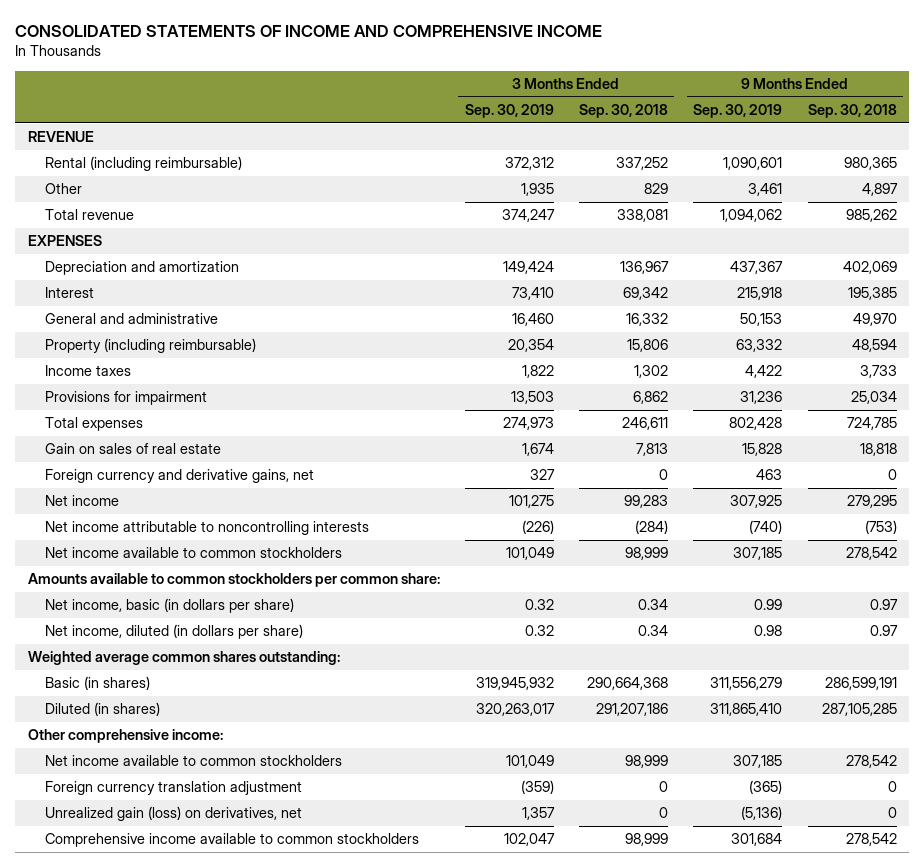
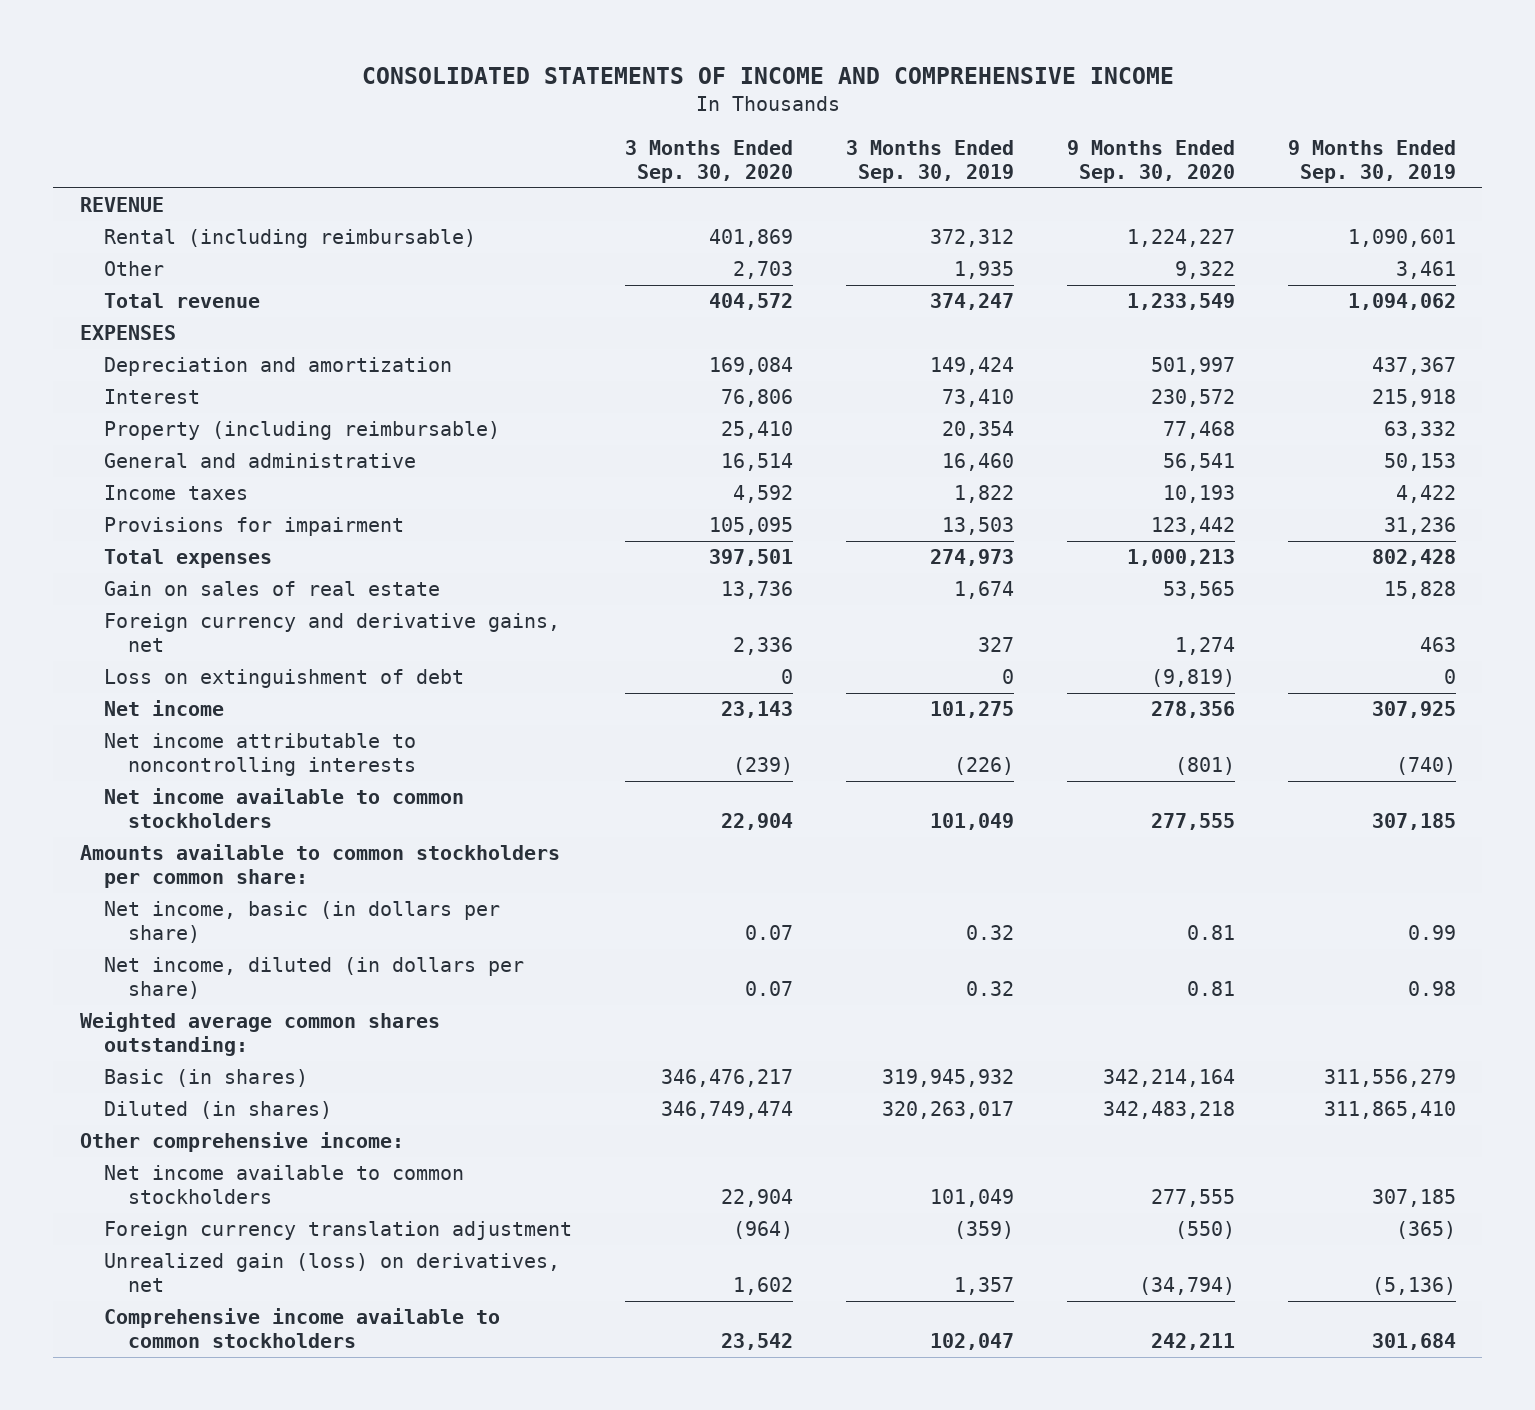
- | 3 Months Ended Sep. 30, 2019 | 3 Months Ended Sep. 30, 2018 | 9 Months Ended Sep. 30, 2019 | 9 Months Ended Sep. 30, 2018
+ | 3 Months Ended Sep. 30, 2020 | 3 Months Ended Sep. 30, 2019 | 9 Months Ended Sep. 30, 2020 | 9 Months Ended Sep. 30, 2019
moved down: General and administrative | 16,514 | 16,460 | 56,541 | 50,153
+ Loss on extinguishment of debt | 0 | 0 | (9,819) | 0

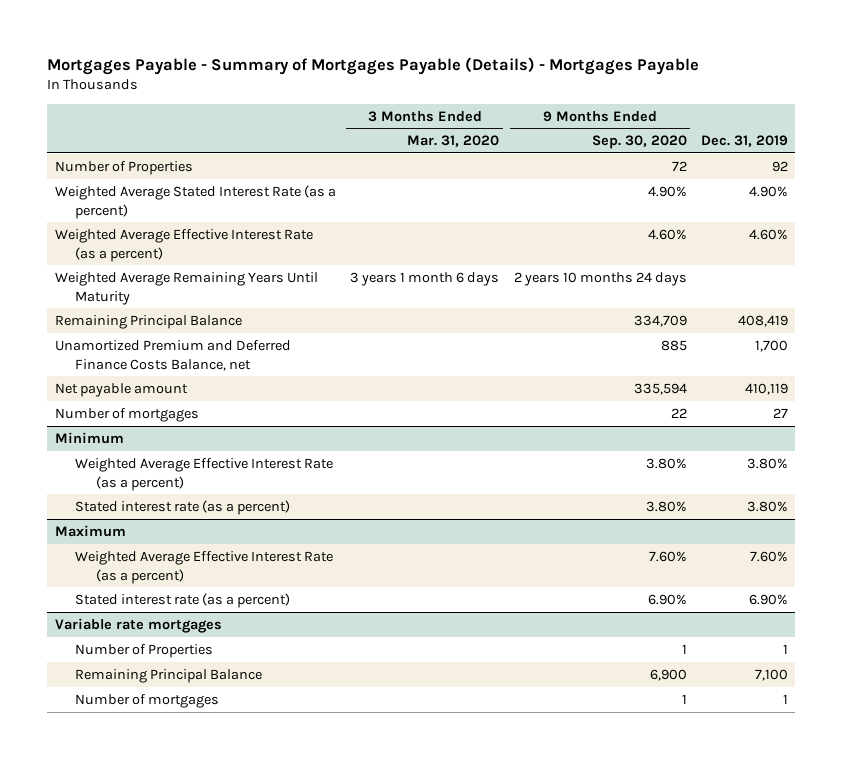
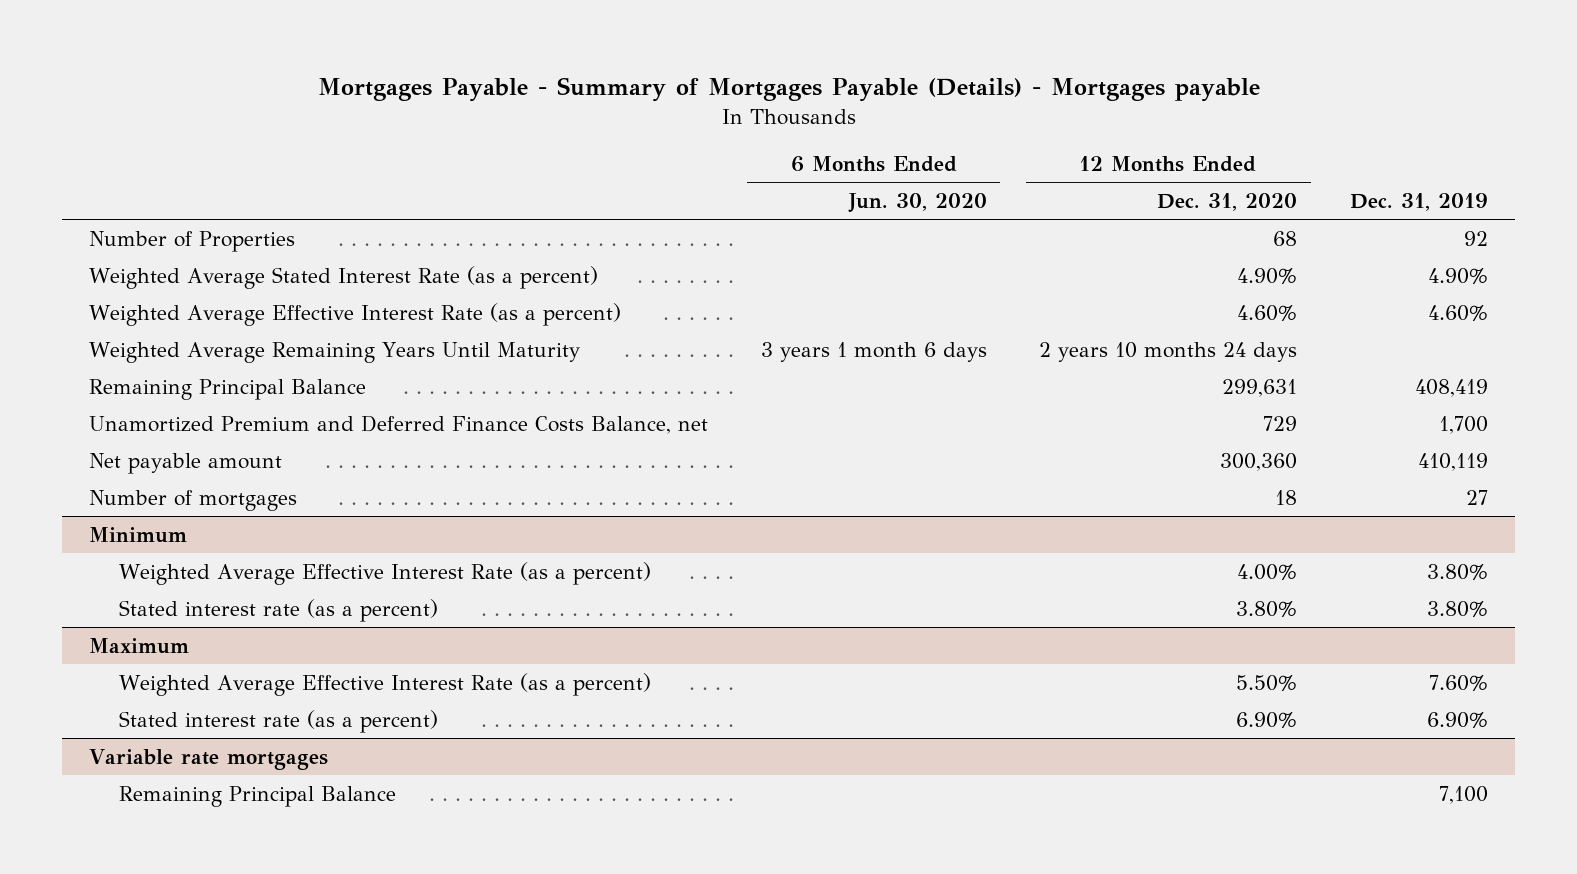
- Mortgages Payable - Summary of Mortgages Payable (Details) - Mortgages Payable
+ Mortgages Payable - Summary of Mortgages Payable (Details) - Mortgages payable
- | 3 Months Ended Mar. 31, 2020 | 9 Months Ended Sep. 30, 2020 | Dec. 31, 2019
+ | 6 Months Ended Jun. 30, 2020 | 12 Months Ended Dec. 31, 2020 | Dec. 31, 2019
@ Variable rate mortgages
- Number of Properties | | 1 | 1
- Number of mortgages | | 1 | 1

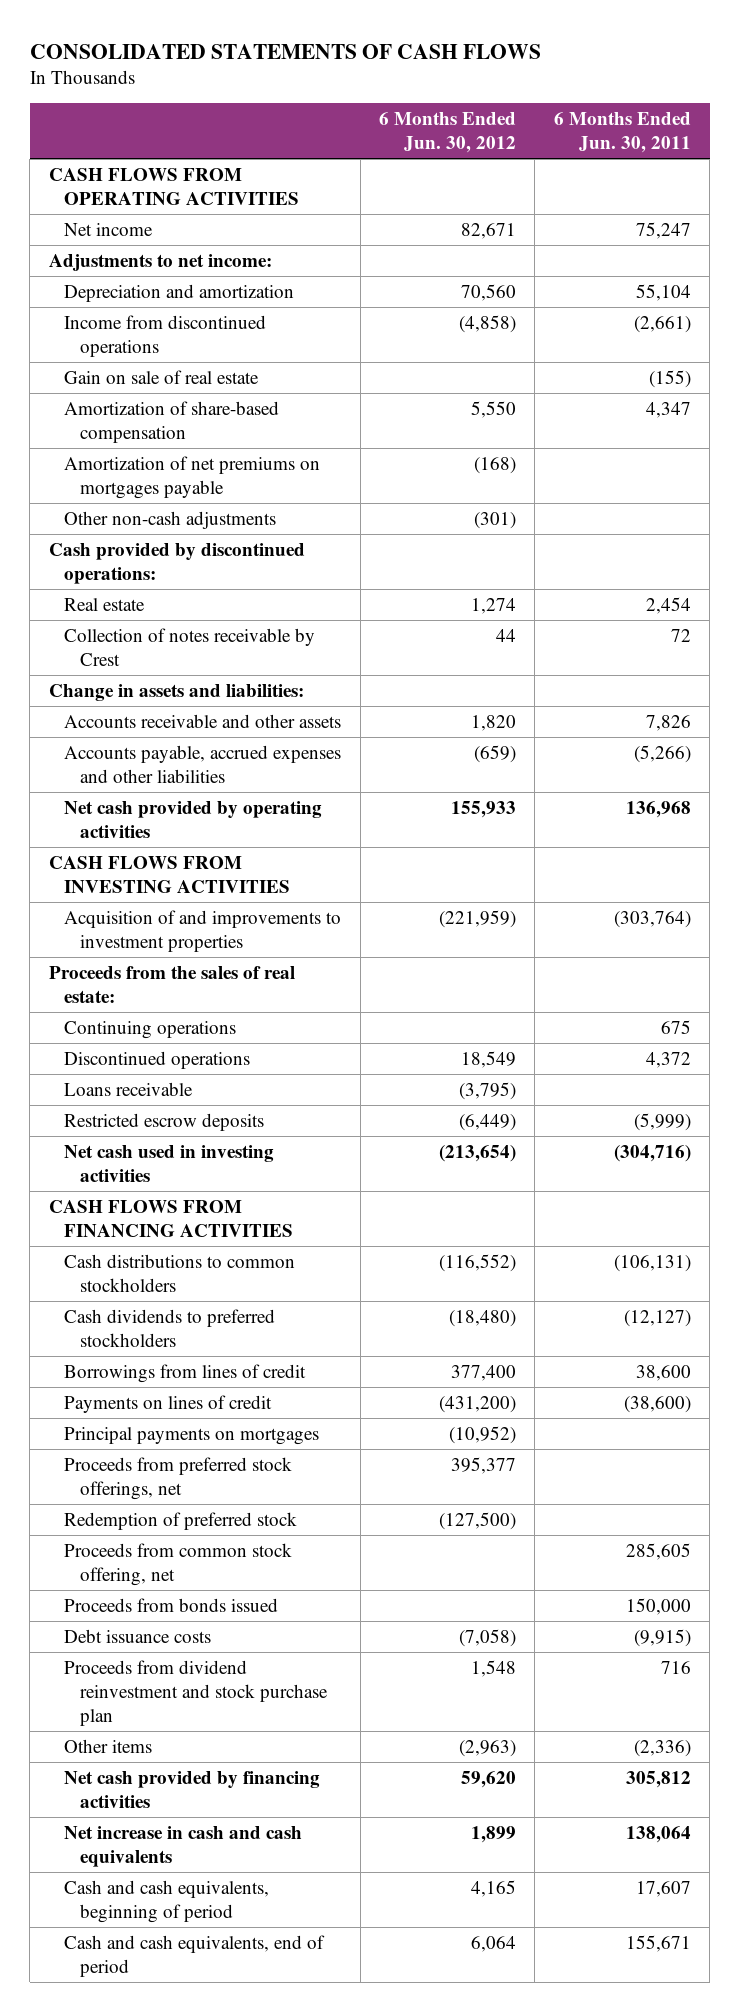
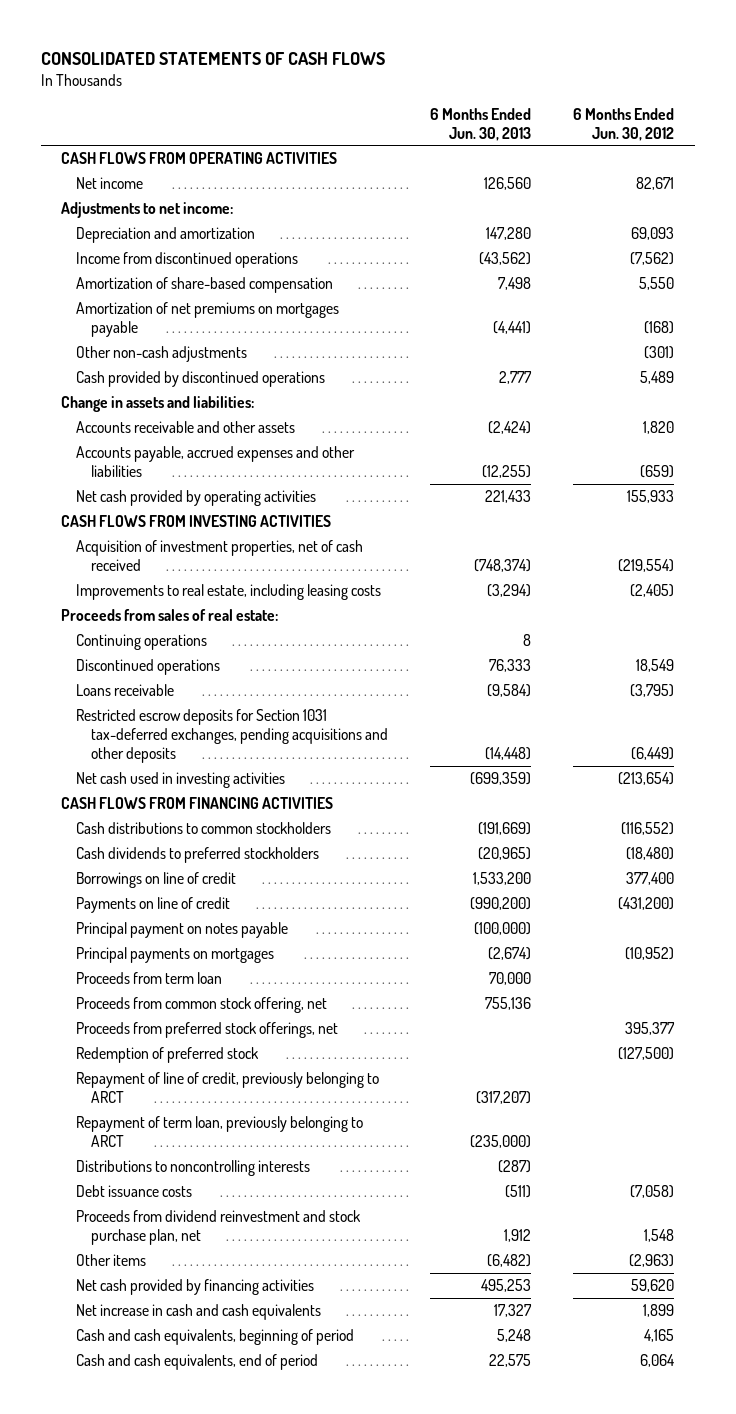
- | 6 Months Ended Jun. 30, 2012 | 6 Months Ended Jun. 30, 2011
+ | 6 Months Ended Jun. 30, 2013 | 6 Months Ended Jun. 30, 2012
- Depreciation and amortization | 70,560 | 55,104
- Income from discontinued operations | (4,858) | (2,661)
- Gain on sale of real estate | | (155)
+ Depreciation and amortization | 147,280 | 69,093
+ Income from discontinued operations | (43,562) | (7,562)
- Cash provided by discontinued operations:
- Real estate | 1,274 | 2,454
- Collection of notes receivable by Crest | 44 | 72
+ Cash provided by discontinued operations | 2,777 | 5,489
- Acquisition of and improvements to investment properties | (221,959) | (303,764)
- Proceeds from the sales of real estate:
+ Acquisition of investment properties, net of cash received | (748,374) | (219,554)
+ Improvements to real estate, including leasing costs | (3,294) | (2,405)
+ Proceeds from sales of real estate:
- Restricted escrow deposits | (6,449) | (5,999)
+ Restricted escrow deposits for Section 1031 tax-deferred exchanges, pending acquisitions and other deposits | (14,448) | (6,449)
- Borrowings from lines of credit | 377,400 | 38,600
- Payments on lines of credit | (431,200) | (38,600)
+ Borrowings on line of credit | 1,533,200 | 377,400
+ Payments on line of credit | (990,200) | (431,200)
+ Principal payment on notes payable | (100,000) |
+ Proceeds from term loan | 70,000 |
moved up: Proceeds from common stock offering, net | 755,136 |
- Proceeds from bonds issued | | 150,000
+ Repayment of line of credit, previously belonging to ARCT | (317,207) |
+ Repayment of term loan, previously belonging to ARCT | (235,000) |
+ Distributions to noncontrolling interests | (287) |
- Proceeds from dividend reinvestment and stock purchase plan | 1,548 | 716
+ Proceeds from dividend reinvestment and stock purchase plan, net | 1,912 | 1,548

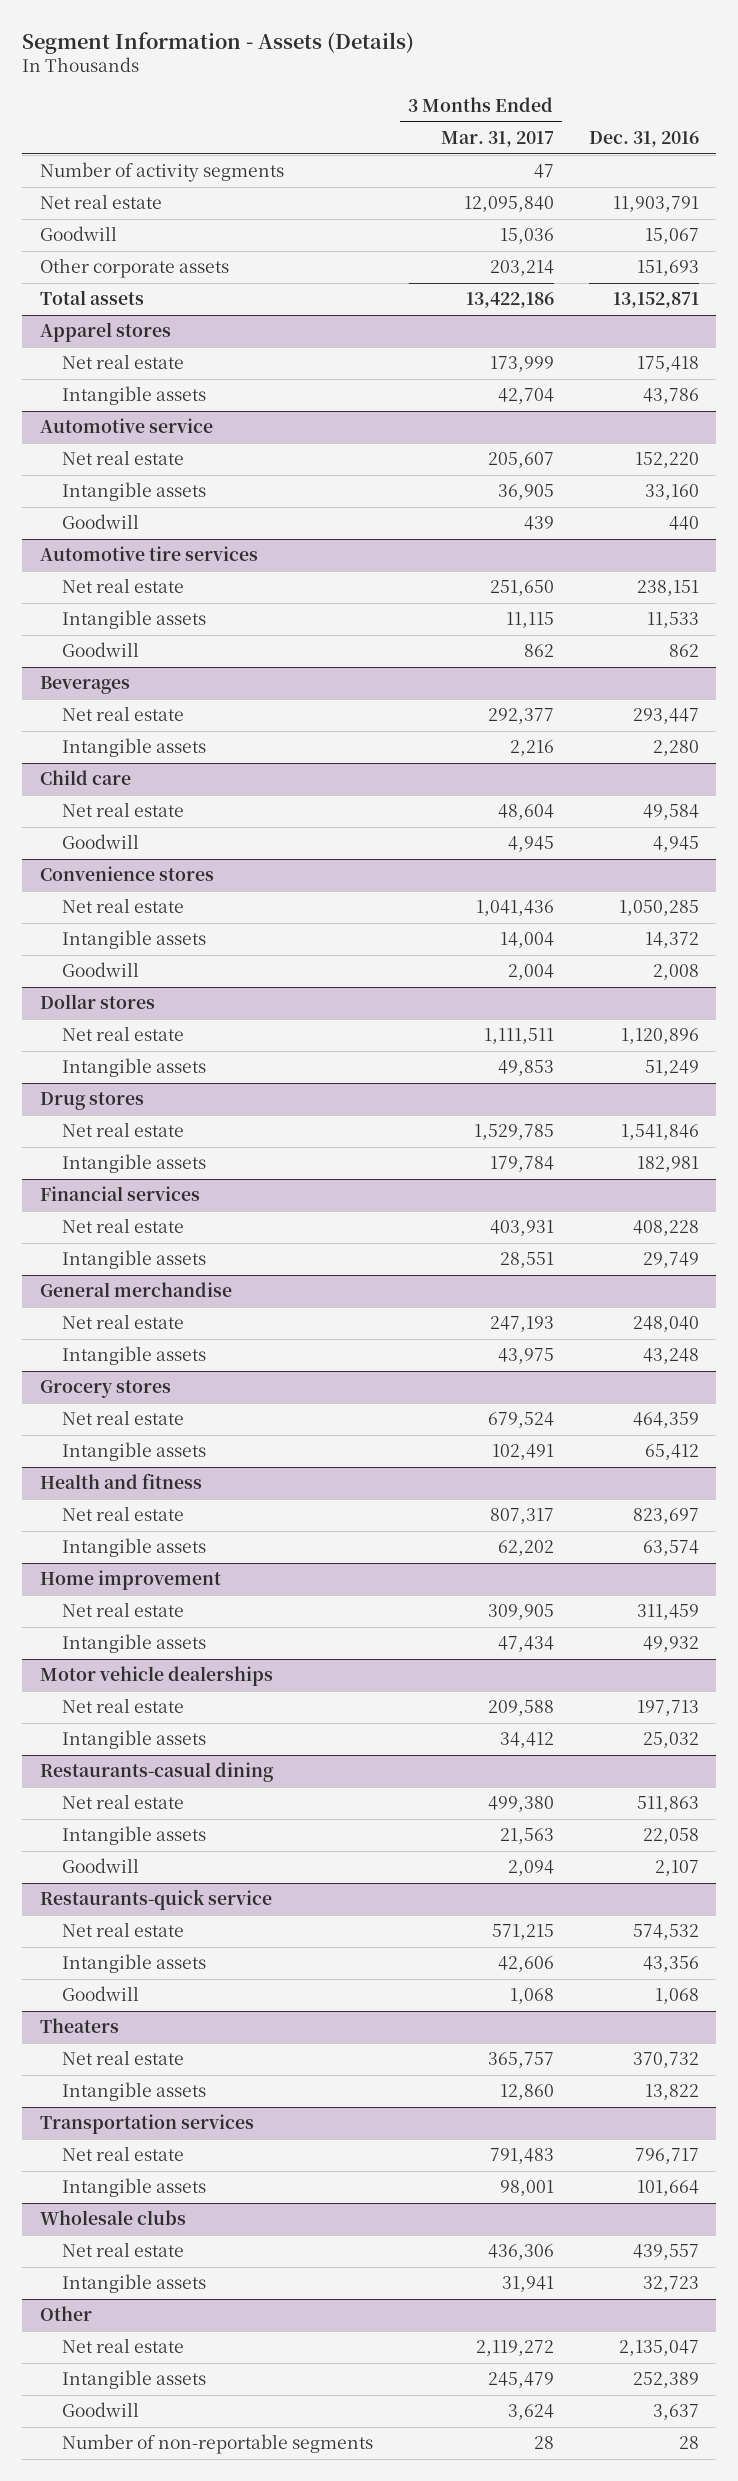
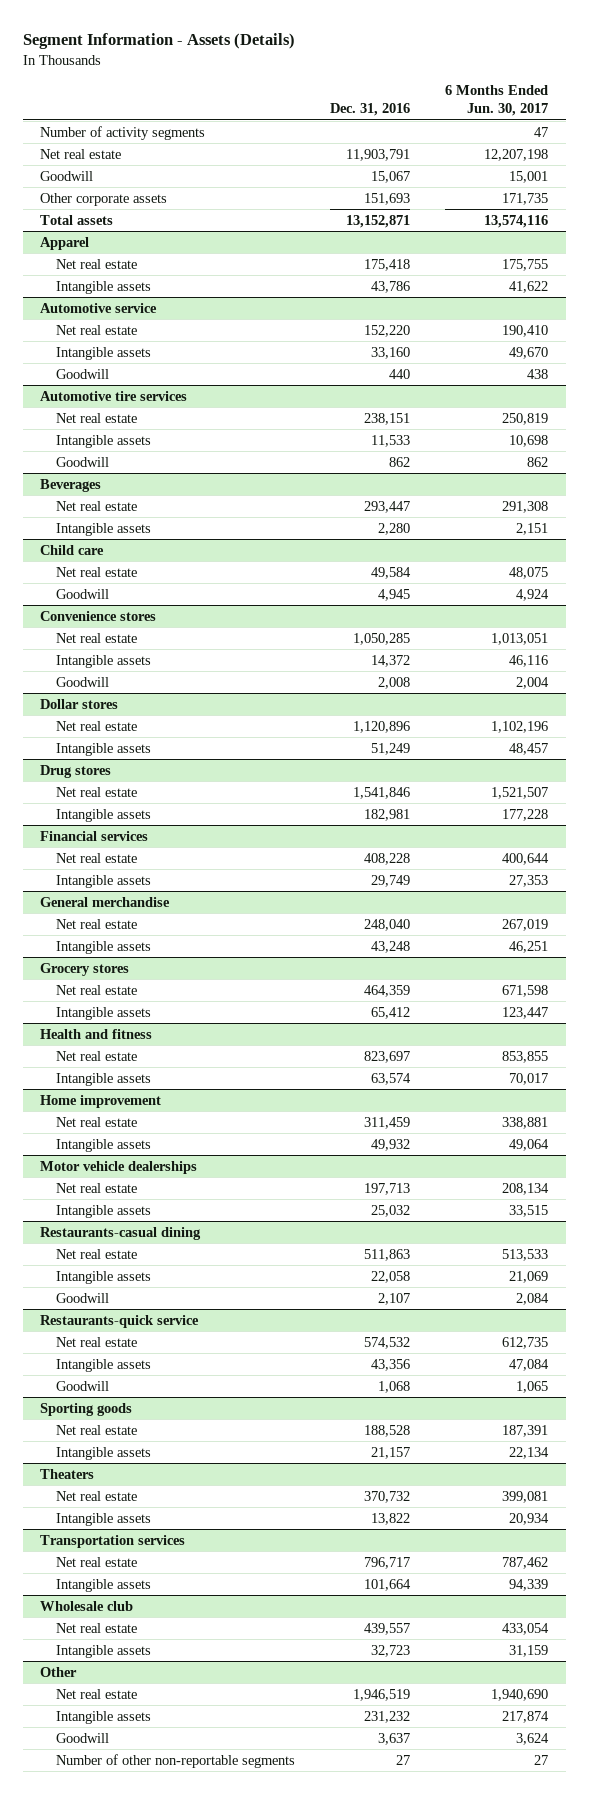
- | 3 Months Ended Mar. 31, 2017 | Dec. 31, 2016
+ | Dec. 31, 2016 | 6 Months Ended Jun. 30, 2017
- Apparel stores
+ Apparel
+ Sporting goods
+ Net real estate | 188,528 | 187,391
+ Intangible assets | 21,157 | 22,134
- Wholesale clubs
+ Wholesale club
@ Other
- Net real estate | 2,119,272 | 2,135,047
- Intangible assets | 245,479 | 252,389
+ Net real estate | 1,946,519 | 1,940,690
+ Intangible assets | 231,232 | 217,874
- Number of non-reportable segments | 28 | 28
+ Number of other non-reportable segments | 27 | 27

